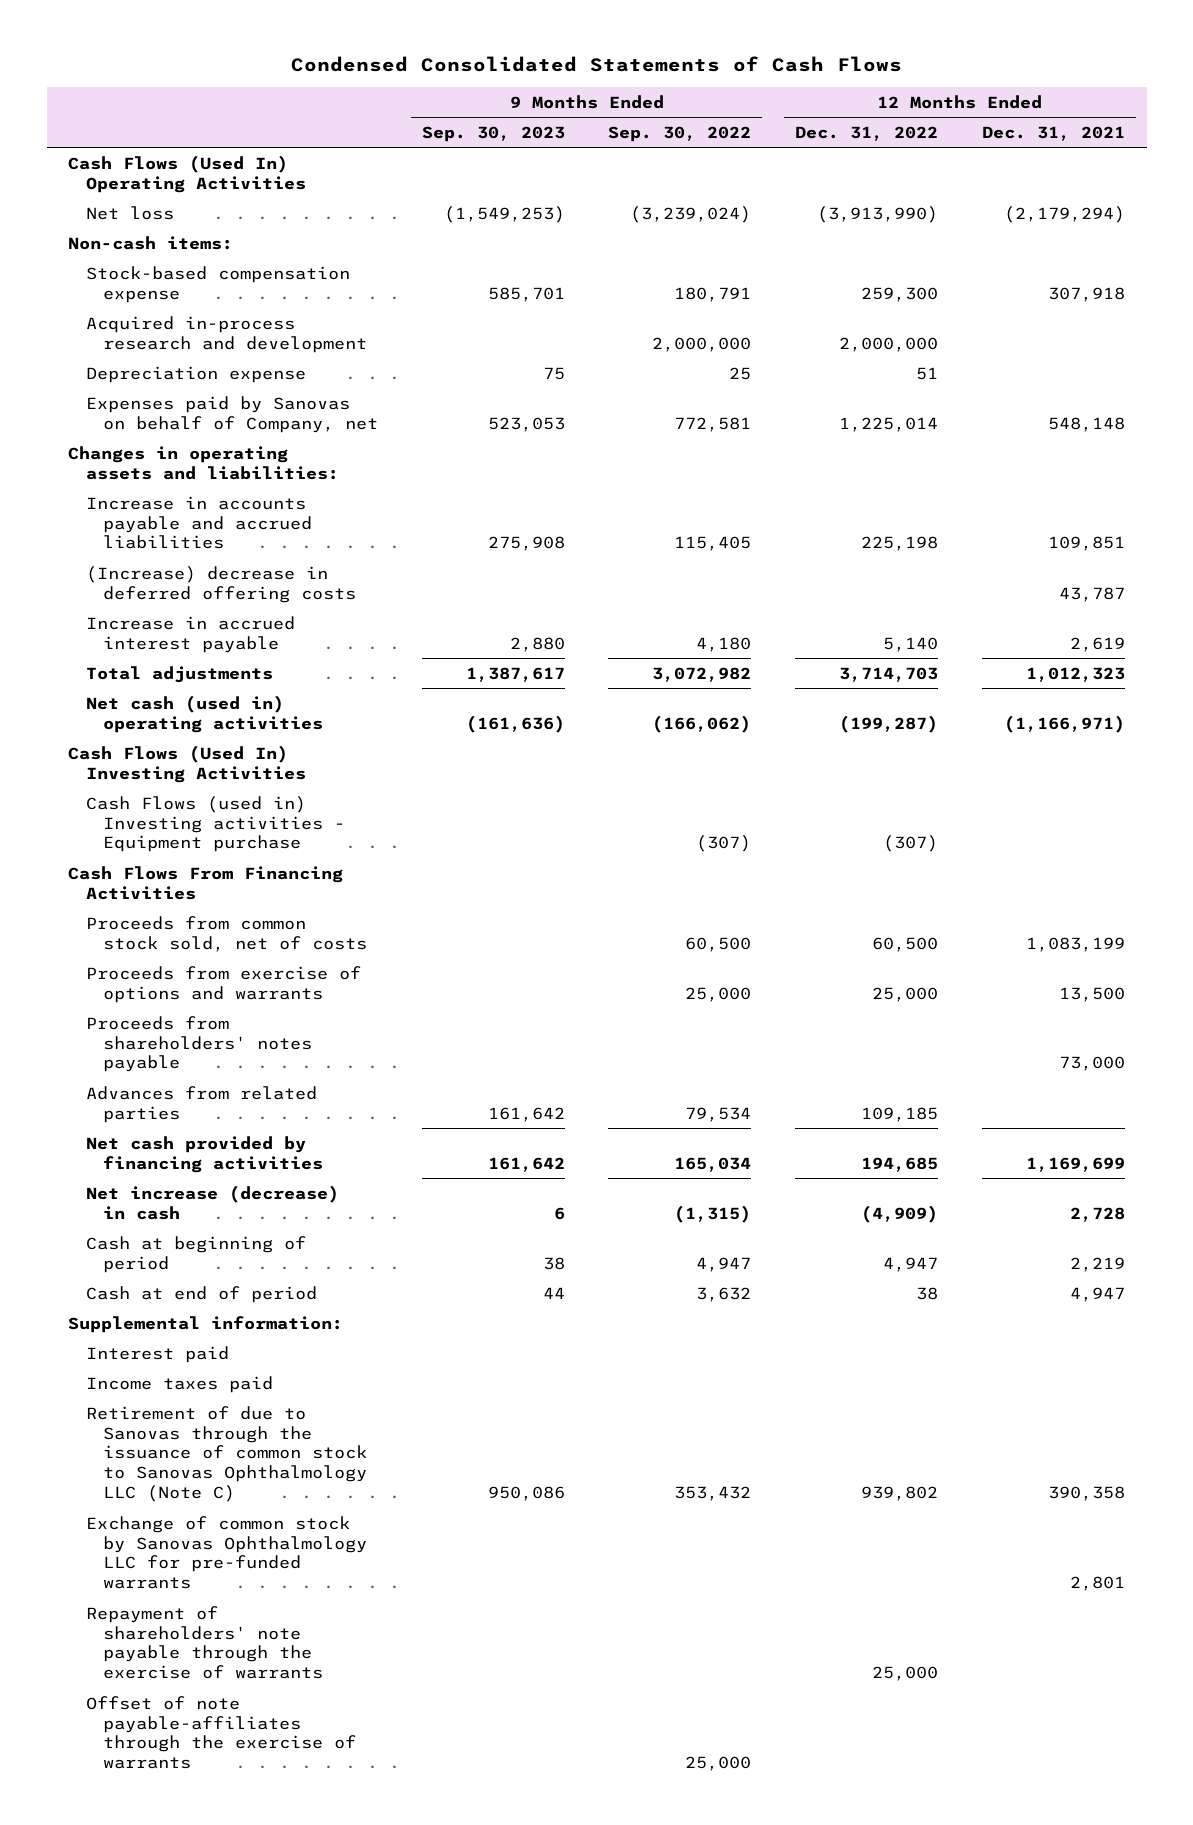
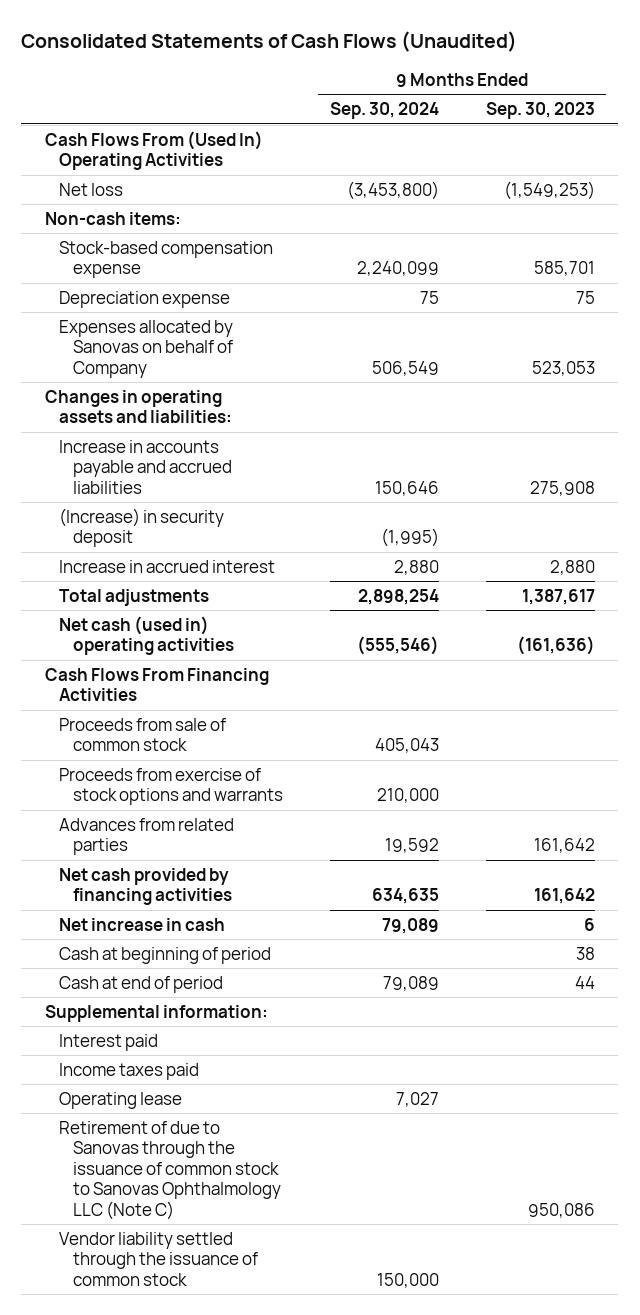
- Condensed Consolidated Statements of Cash Flows
+ Consolidated Statements of Cash Flows (Unaudited)
- | 9 Months Ended Sep. 30, 2023 | 9 Months Ended Sep. 30, 2022 | 12 Months Ended Dec. 31, 2022 | 12 Months Ended Dec. 31, 2021
+ | 9 Months Ended Sep. 30, 2024 | 9 Months Ended Sep. 30, 2023
- Cash Flows (Used In) Operating Activities
+ Cash Flows From (Used In) Operating Activities
- Acquired in-process research and development | | 2,000,000 | 2,000,000 |
- Expenses paid by Sanovas on behalf of Company, net | 523,053 | 772,581 | 1,225,014 | 548,148
+ Expenses allocated by Sanovas on behalf of Company | 506,549 | 523,053
- (Increase) decrease in deferred offering costs | | | | 43,787
- Increase in accrued interest payable | 2,880 | 4,180 | 5,140 | 2,619
+ (Increase) in security deposit | (1,995) |
+ Increase in accrued interest | 2,880 | 2,880
- Cash Flows (Used In) Investing Activities
- Cash Flows (used in) Investing activities - Equipment purchase | | (307) | (307) |
- Proceeds from common stock sold, net of costs | | 60,500 | 60,500 | 1,083,199
- Proceeds from exercise of options and warrants | | 25,000 | 25,000 | 13,500
- Proceeds from shareholders' notes payable | | | | 73,000
+ Proceeds from sale of common stock | 405,043 |
+ Proceeds from exercise of stock options and warrants | 210,000 |
- Net increase (decrease) in cash | 6 | (1,315) | (4,909) | 2,728
+ Net increase in cash | 79,089 | 6
+ Operating lease | 7,027 |
- Exchange of common stock by Sanovas Ophthalmology LLC for pre-funded warrants | | | | 2,801
- Repayment of shareholders' note payable through the exercise of warrants | | | 25,000 |
- Offset of note payable-affiliates through the exercise of warrants | | 25,000 | |
+ Vendor liability settled through the issuance of common stock | 150,000 |

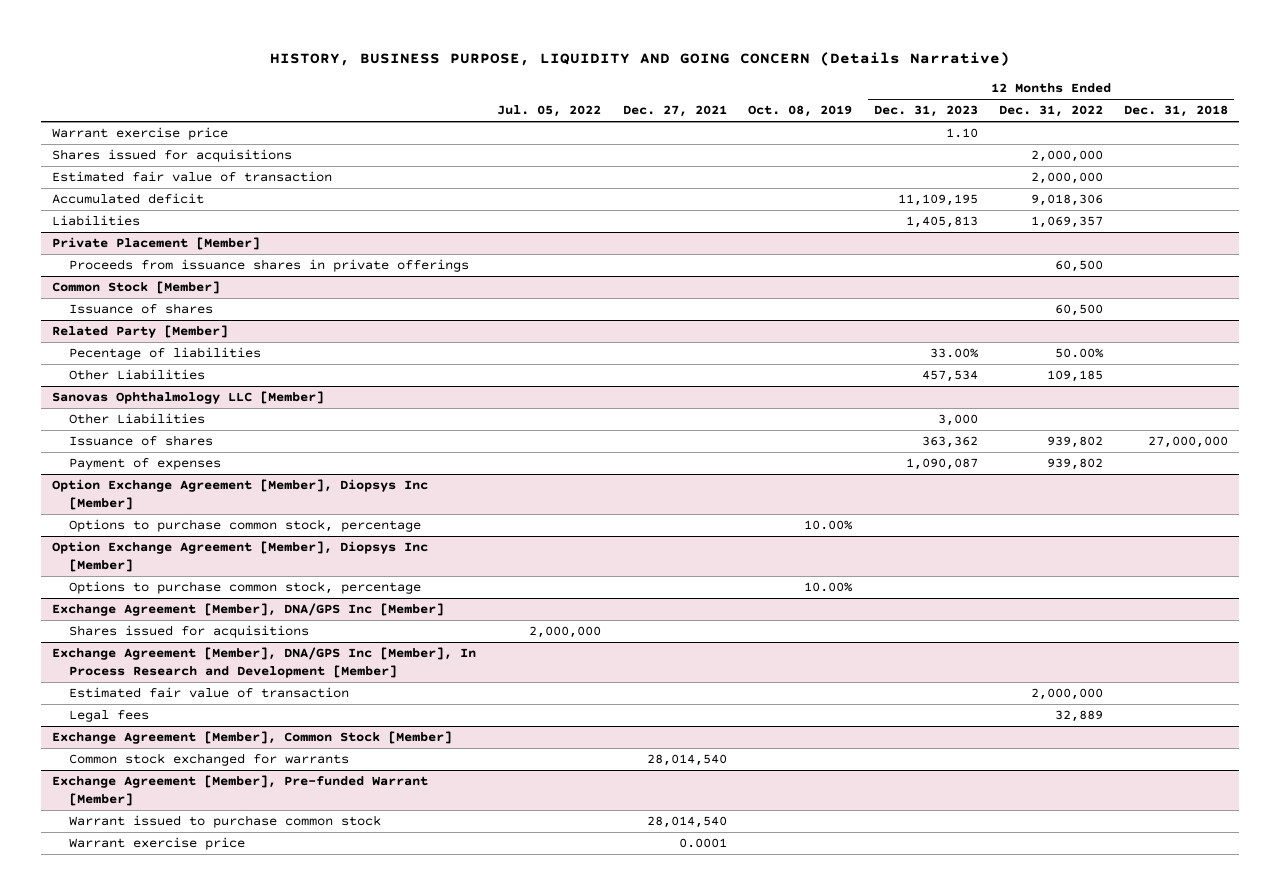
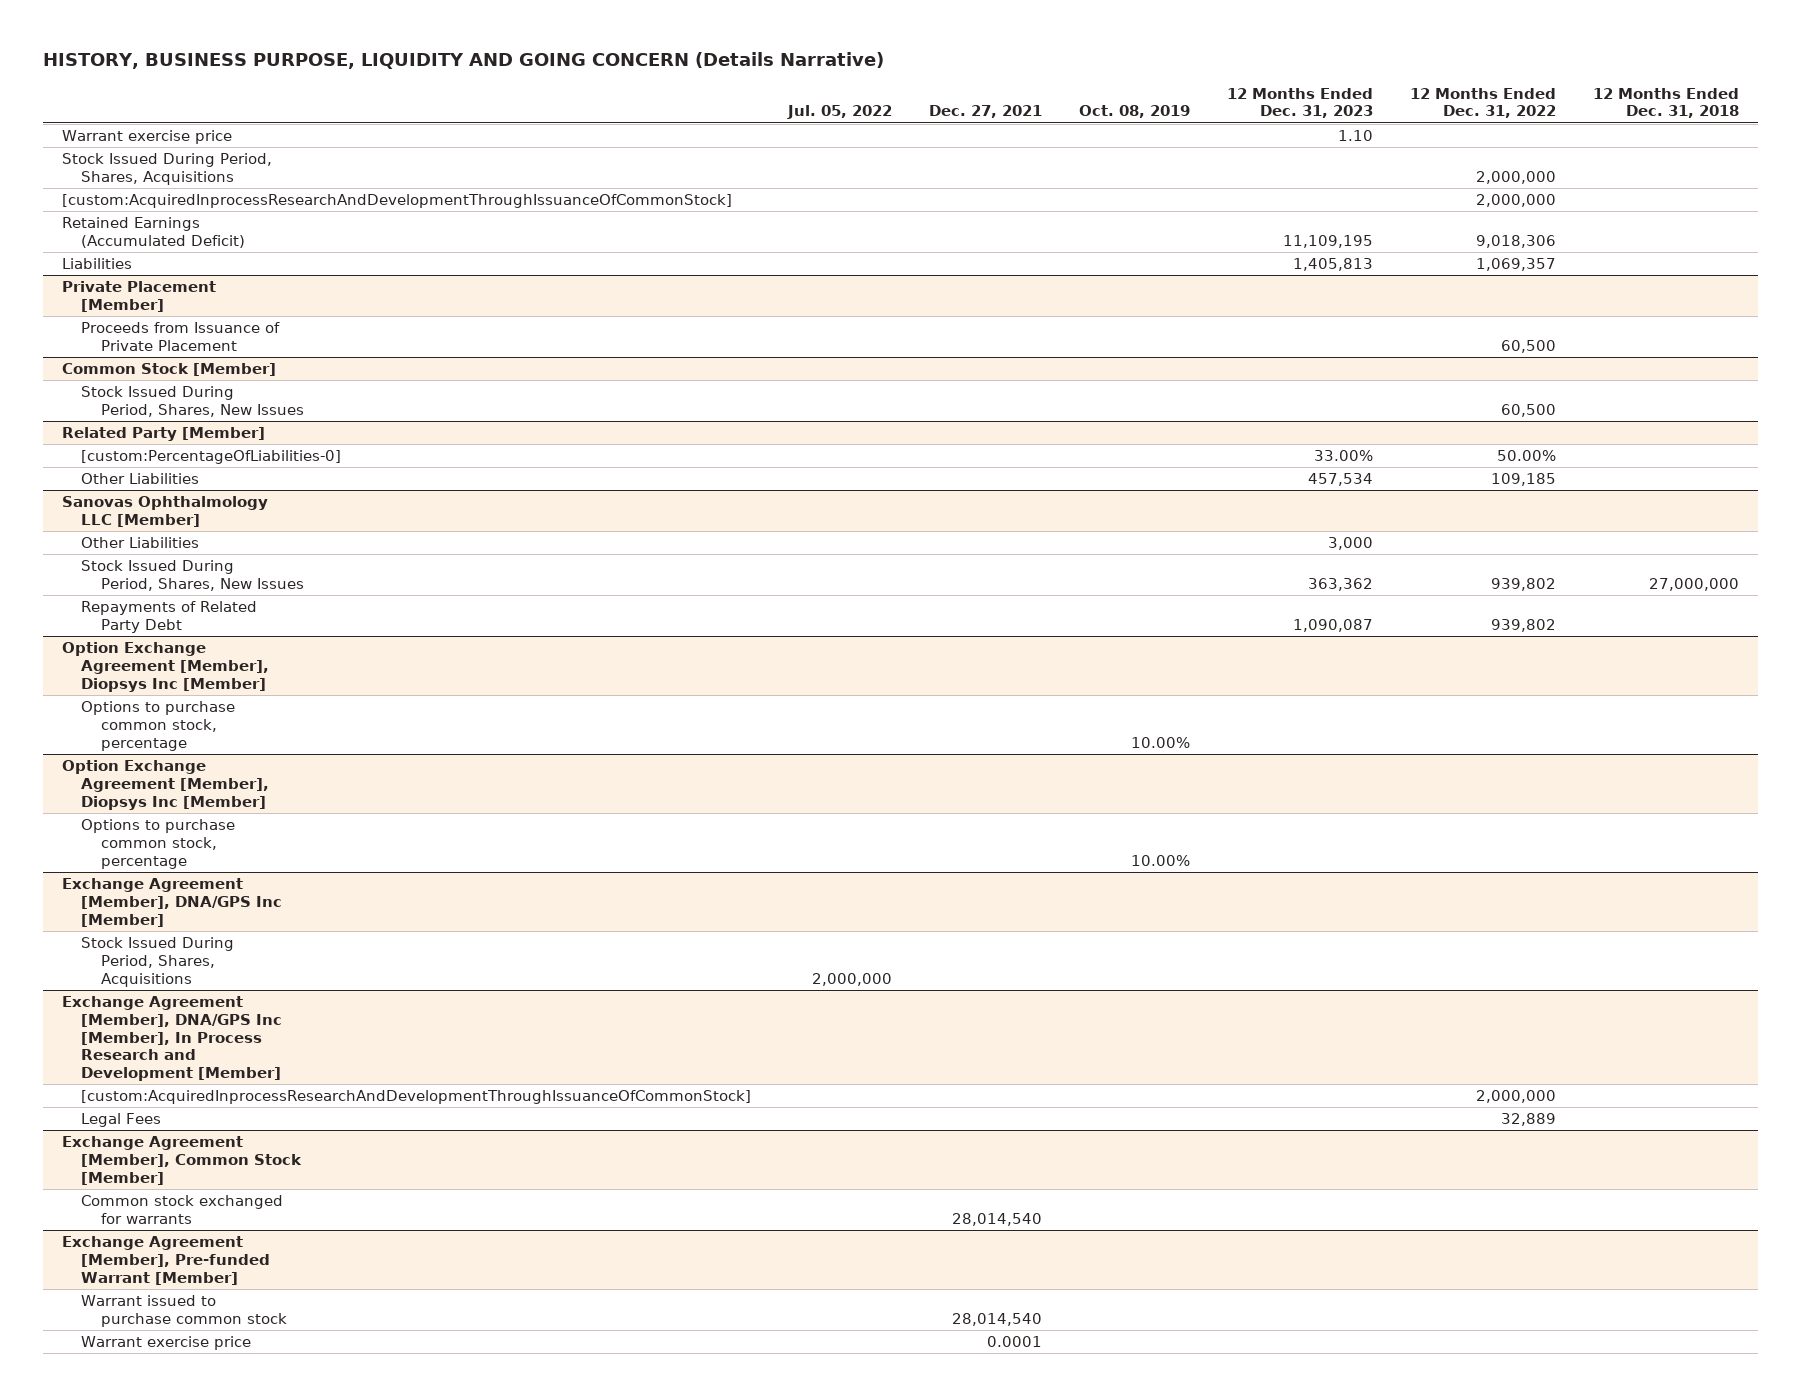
- Shares issued for acquisitions | | | | | 2,000,000 |
- Estimated fair value of transaction | | | | | 2,000,000 |
- Accumulated deficit | | | | 11,109,195 | 9,018,306 |
+ Stock Issued During Period, Shares, Acquisitions | | | | | 2,000,000 |
+ [custom:AcquiredInprocessResearchAndDevelopmentThroughIssuanceOfCommonStock] | | | | | 2,000,000 |
+ Retained Earnings (Accumulated Deficit) | | | | 11,109,195 | 9,018,306 |
@ Private Placement [Member]
- Proceeds from issuance shares in private offerings | | | | | 60,500 |
+ Proceeds from Issuance of Private Placement | | | | | 60,500 |
@ Common Stock [Member]
- Issuance of shares | | | | | 60,500 |
+ Stock Issued During Period, Shares, New Issues | | | | | 60,500 |
@ Related Party [Member]
- Pecentage of liabilities | | | | 33.00% | 50.00% |
+ [custom:PercentageOfLiabilities-0] | | | | 33.00% | 50.00% |
@ Sanovas Ophthalmology LLC [Member]
- Issuance of shares | | | | 363,362 | 939,802 | 27,000,000
- Payment of expenses | | | | 1,090,087 | 939,802 |
+ Stock Issued During Period, Shares, New Issues | | | | 363,362 | 939,802 | 27,000,000
+ Repayments of Related Party Debt | | | | 1,090,087 | 939,802 |
@ Exchange Agreement [Member], DNA/GPS Inc [Member]
- Shares issued for acquisitions | 2,000,000 | | | | |
+ Stock Issued During Period, Shares, Acquisitions | 2,000,000 | | | | |
@ Exchange Agreement [Member], DNA/GPS Inc [Member], In Process Research and Development [Member]
- Estimated fair value of transaction | | | | | 2,000,000 |
- Legal fees | | | | | 32,889 |
+ [custom:AcquiredInprocessResearchAndDevelopmentThroughIssuanceOfCommonStock] | | | | | 2,000,000 |
+ Legal Fees | | | | | 32,889 |

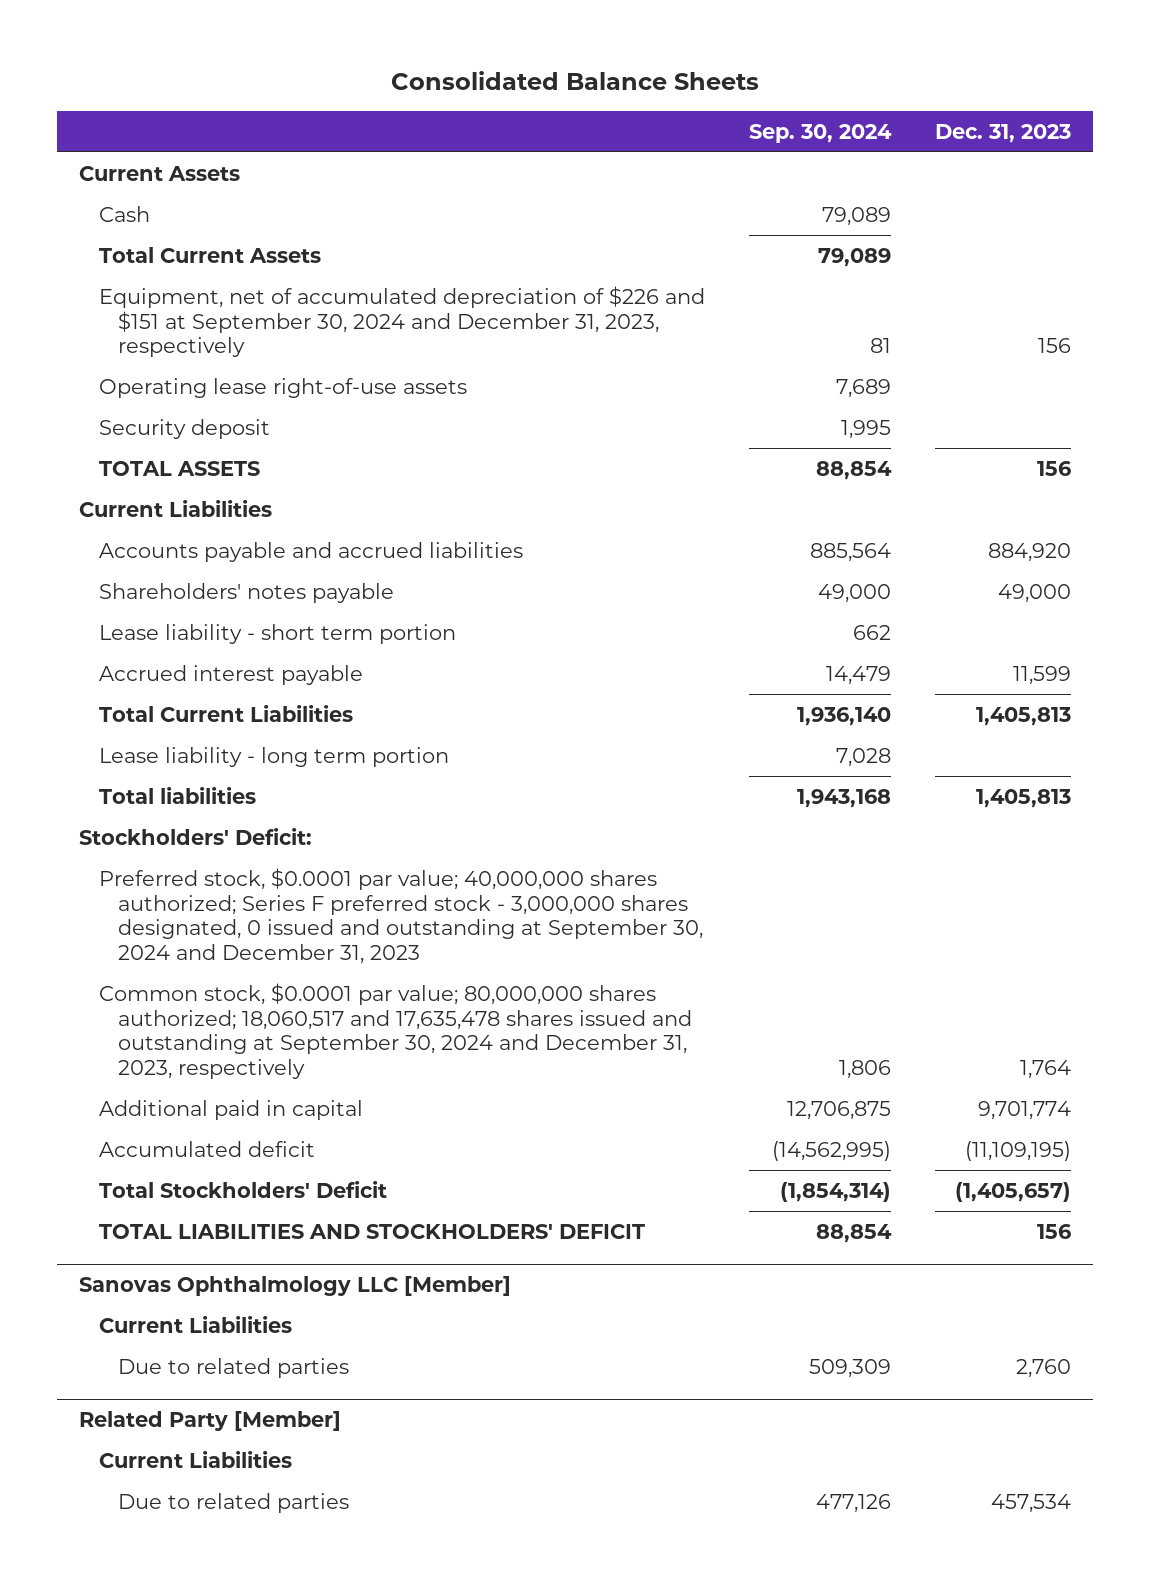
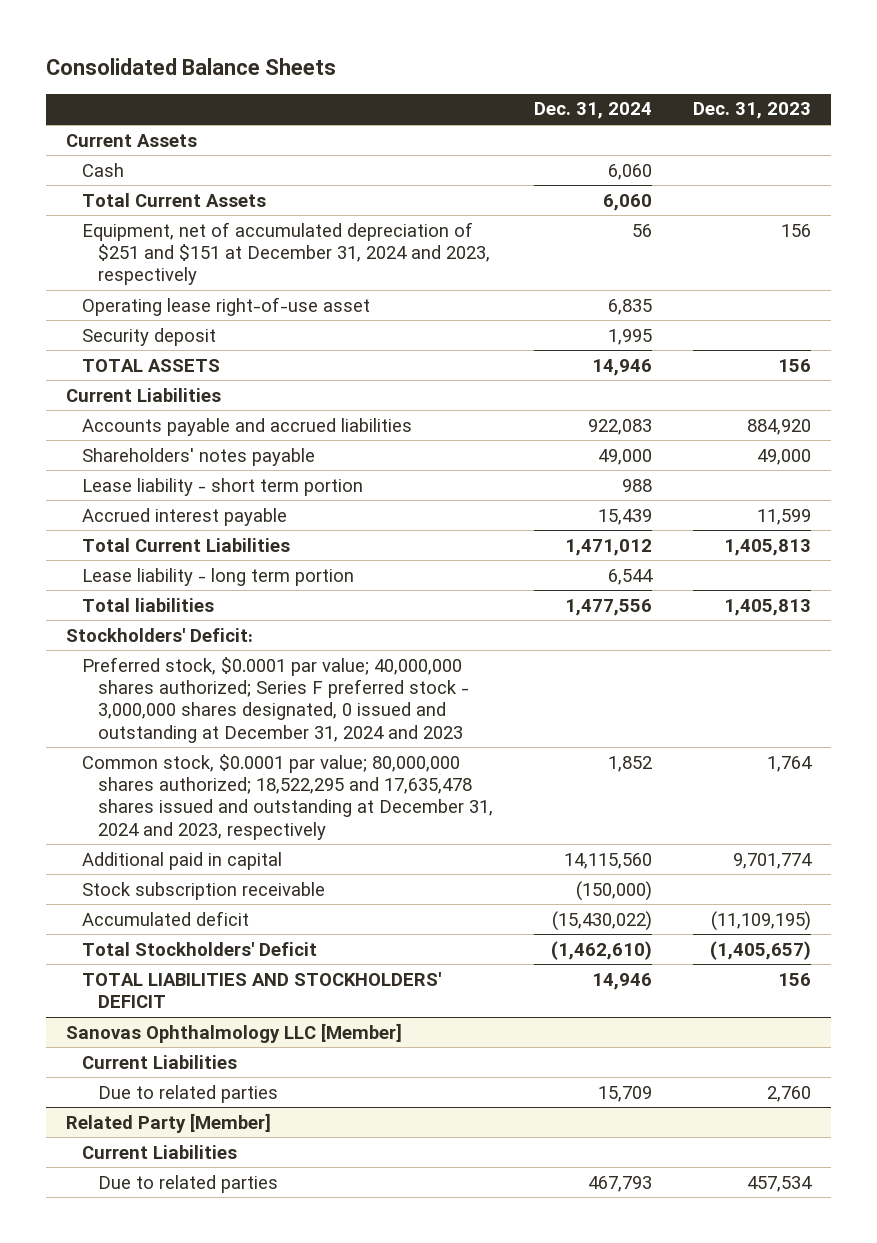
- | Sep. 30, 2024 | Dec. 31, 2023
+ | Dec. 31, 2024 | Dec. 31, 2023
- Equipment, net of accumulated depreciation of $226 and $151 at September 30, 2024 and December 31, 2023, respectively | 81 | 156
- Operating lease right-of-use assets | 7,689 |
+ Equipment, net of accumulated depreciation of $251 and $151 at December 31, 2024 and 2023, respectively | 56 | 156
+ Operating lease right-of-use asset | 6,835 |
- Preferred stock, $0.0001 par value; 40,000,000 shares authorized; Series F preferred stock - 3,000,000 shares designated, 0 issued and outstanding at September 30, 2024 and December 31, 2023
- Common stock, $0.0001 par value; 80,000,000 shares authorized; 18,060,517 and 17,635,478 shares issued and outstanding at September 30, 2024 and December 31, 2023, respectively | 1,806 | 1,764
+ Preferred stock, $0.0001 par value; 40,000,000 shares authorized; Series F preferred stock - 3,000,000 shares designated, 0 issued and outstanding at December 31, 2024 and 2023
+ Common stock, $0.0001 par value; 80,000,000 shares authorized; 18,522,295 and 17,635,478 shares issued and outstanding at December 31, 2024 and 2023, respectively | 1,852 | 1,764
+ Stock subscription receivable | (150,000) |

